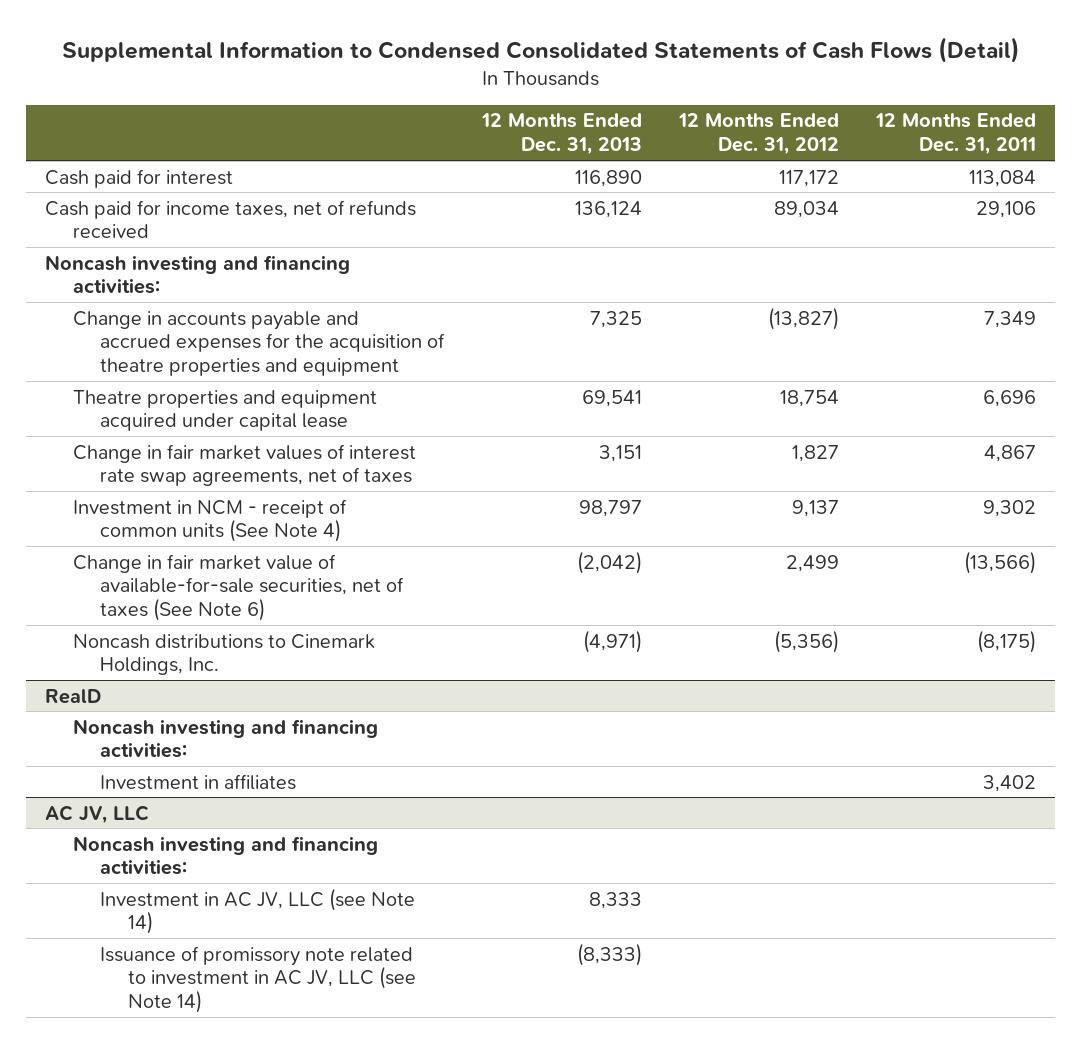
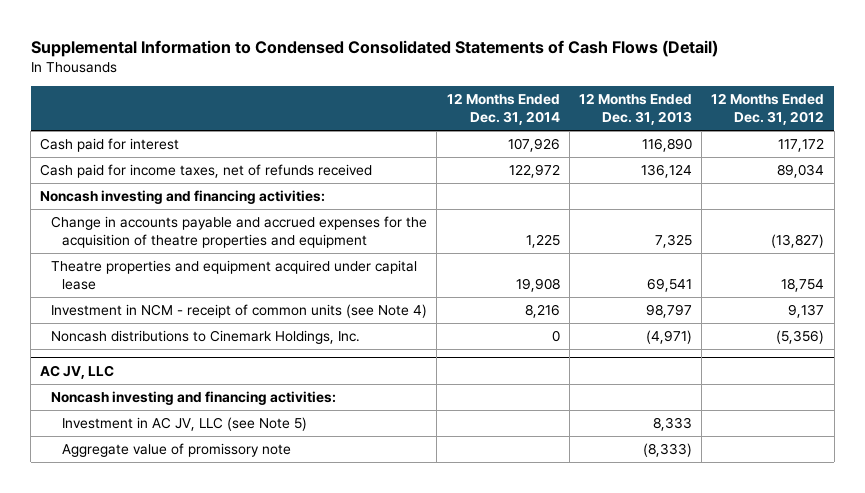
- | 12 Months Ended Dec. 31, 2013 | 12 Months Ended Dec. 31, 2012 | 12 Months Ended Dec. 31, 2011
+ | 12 Months Ended Dec. 31, 2014 | 12 Months Ended Dec. 31, 2013 | 12 Months Ended Dec. 31, 2012
- Change in fair market values of interest rate swap agreements, net of taxes | 3,151 | 1,827 | 4,867
- Investment in NCM - receipt of common units (See Note 4) | 98,797 | 9,137 | 9,302
- Change in fair market value of available-for-sale securities, net of taxes (See Note 6) | (2,042) | 2,499 | (13,566)
+ Investment in NCM - receipt of common units (see Note 4) | 8,216 | 98,797 | 9,137
- RealD
- Noncash investing and financing activities:
- Investment in affiliates | | | 3,402
@ AC JV, LLC
- Investment in AC JV, LLC (see Note 14) | 8,333 | |
- Issuance of promissory note related to investment in AC JV, LLC (see Note 14) | (8,333) | |
+ Investment in AC JV, LLC (see Note 5) | | 8,333 |
+ Aggregate value of promissory note | | (8,333) |

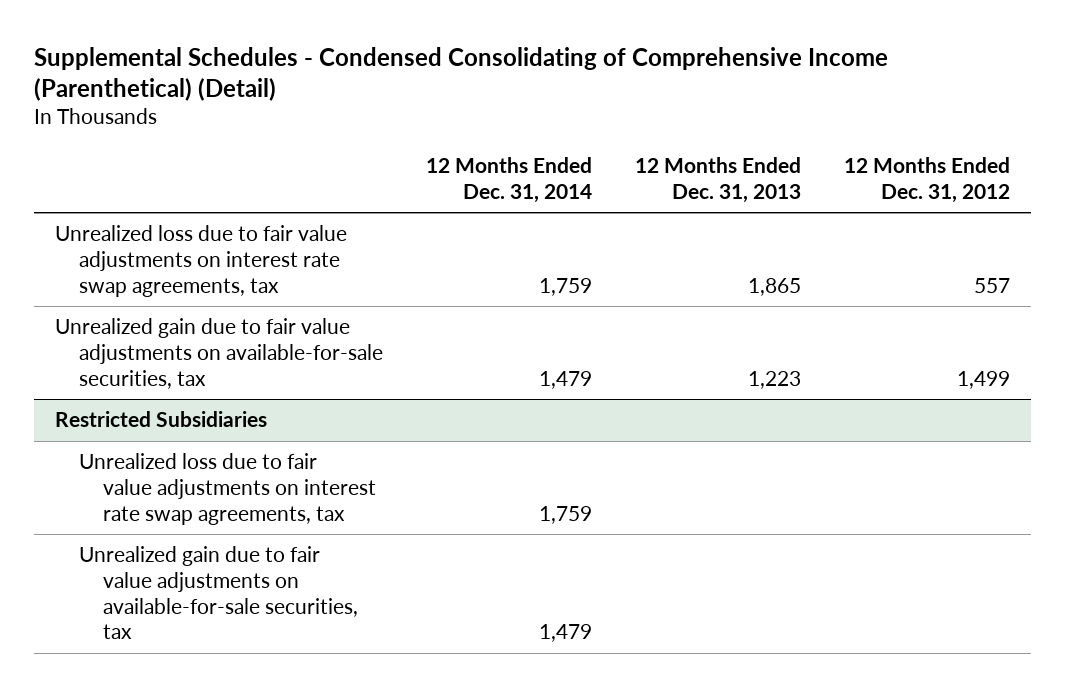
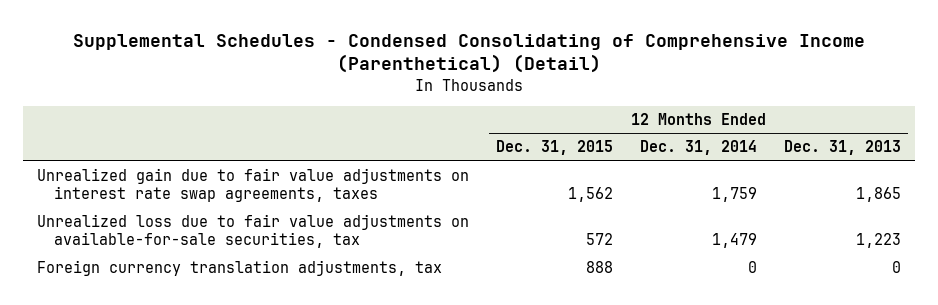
- | 12 Months Ended Dec. 31, 2014 | 12 Months Ended Dec. 31, 2013 | 12 Months Ended Dec. 31, 2012
+ | 12 Months Ended Dec. 31, 2015 | 12 Months Ended Dec. 31, 2014 | 12 Months Ended Dec. 31, 2013
- Unrealized loss due to fair value adjustments on interest rate swap agreements, tax | 1,759 | 1,865 | 557
- Unrealized gain due to fair value adjustments on available-for-sale securities, tax | 1,479 | 1,223 | 1,499
- Restricted Subsidiaries
- Unrealized loss due to fair value adjustments on interest rate swap agreements, tax | 1,759 | |
- Unrealized gain due to fair value adjustments on available-for-sale securities, tax | 1,479 | |
+ Unrealized gain due to fair value adjustments on interest rate swap agreements, taxes | 1,562 | 1,759 | 1,865
+ Unrealized loss due to fair value adjustments on available-for-sale securities, tax | 572 | 1,479 | 1,223
+ Foreign currency translation adjustments, tax | 888 | 0 | 0

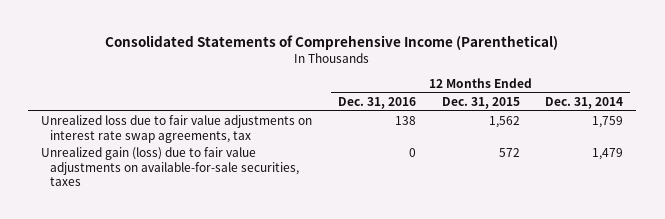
- Supplemental Schedules - Condensed Consolidating of Comprehensive Income (Parenthetical) (Detail)
+ Consolidated Statements of Comprehensive Income (Parenthetical)
- | 12 Months Ended Dec. 31, 2015 | 12 Months Ended Dec. 31, 2014 | 12 Months Ended Dec. 31, 2013
+ | 12 Months Ended Dec. 31, 2016 | 12 Months Ended Dec. 31, 2015 | 12 Months Ended Dec. 31, 2014
- Unrealized gain due to fair value adjustments on interest rate swap agreements, taxes | 1,562 | 1,759 | 1,865
- Unrealized loss due to fair value adjustments on available-for-sale securities, tax | 572 | 1,479 | 1,223
- Foreign currency translation adjustments, tax | 888 | 0 | 0
+ Unrealized loss due to fair value adjustments on interest rate swap agreements, tax | 138 | 1,562 | 1,759
+ Unrealized gain (loss) due to fair value adjustments on available-for-sale securities, taxes | 0 | 572 | 1,479

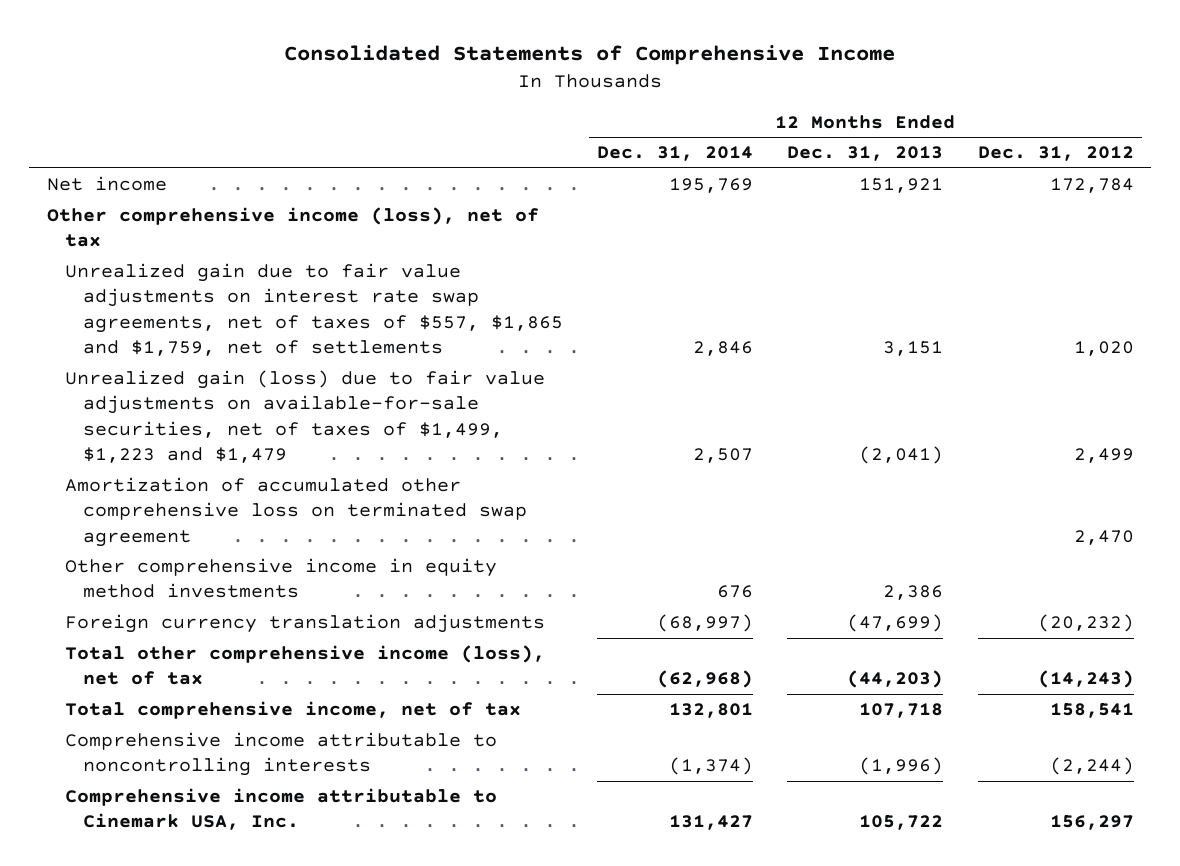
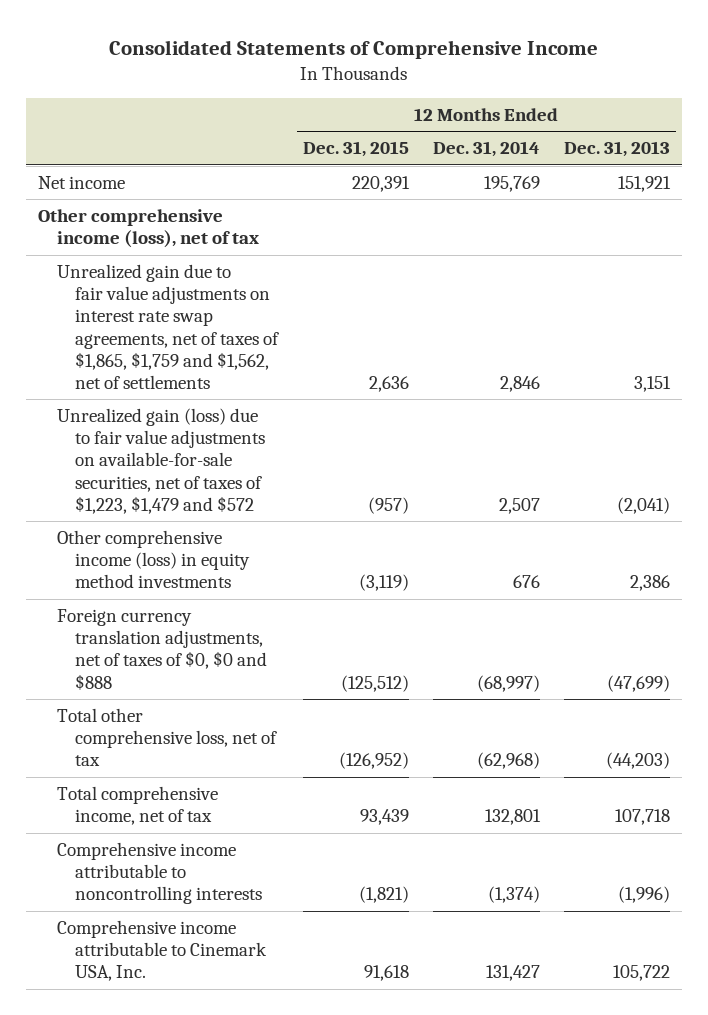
- | 12 Months Ended Dec. 31, 2014 | 12 Months Ended Dec. 31, 2013 | 12 Months Ended Dec. 31, 2012
+ | 12 Months Ended Dec. 31, 2015 | 12 Months Ended Dec. 31, 2014 | 12 Months Ended Dec. 31, 2013
- Unrealized gain due to fair value adjustments on interest rate swap agreements, net of taxes of $557, $1,865 and $1,759, net of settlements | 2,846 | 3,151 | 1,020
- Unrealized gain (loss) due to fair value adjustments on available-for-sale securities, net of taxes of $1,499, $1,223 and $1,479 | 2,507 | (2,041) | 2,499
- Amortization of accumulated other comprehensive loss on terminated swap agreement | | | 2,470
- Other comprehensive income in equity method investments | 676 | 2,386 |
- Foreign currency translation adjustments | (68,997) | (47,699) | (20,232)
- Total other comprehensive income (loss), net of tax | (62,968) | (44,203) | (14,243)
+ Unrealized gain due to fair value adjustments on interest rate swap agreements, net of taxes of $1,865, $1,759 and $1,562, net of settlements | 2,636 | 2,846 | 3,151
+ Unrealized gain (loss) due to fair value adjustments on available-for-sale securities, net of taxes of $1,223, $1,479 and $572 | (957) | 2,507 | (2,041)
+ Other comprehensive income (loss) in equity method investments | (3,119) | 676 | 2,386
+ Foreign currency translation adjustments, net of taxes of $0, $0 and $888 | (125,512) | (68,997) | (47,699)
+ Total other comprehensive loss, net of tax | (126,952) | (62,968) | (44,203)

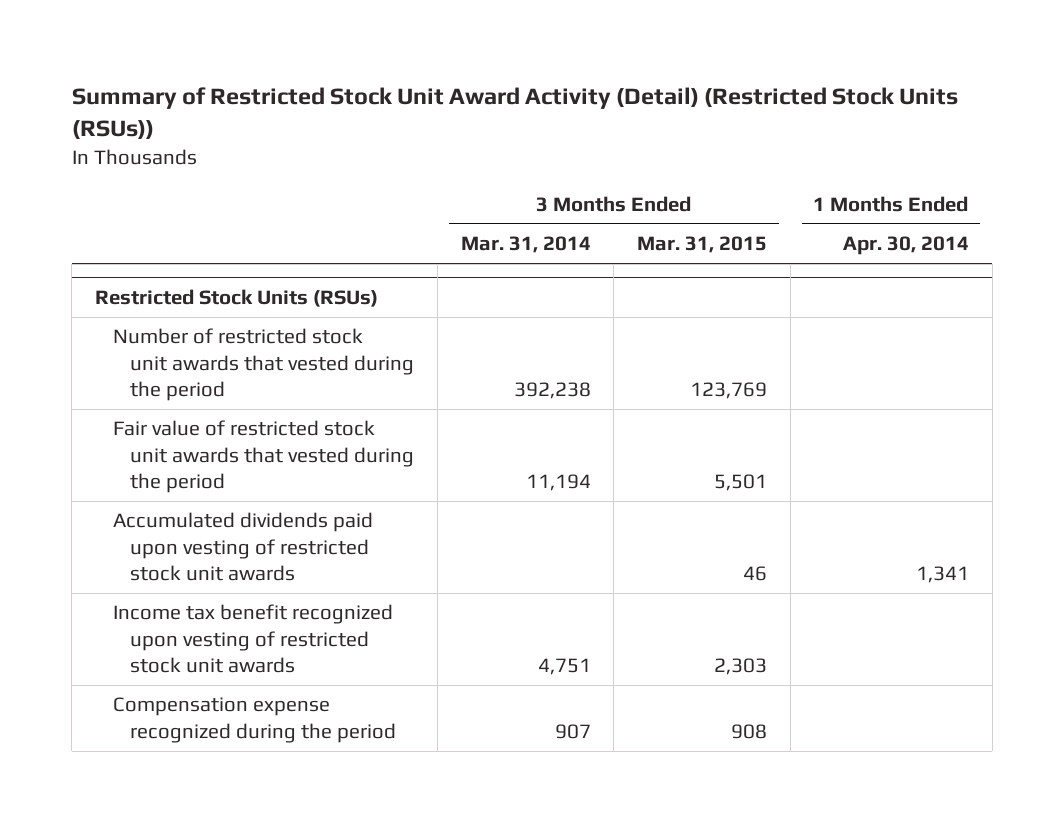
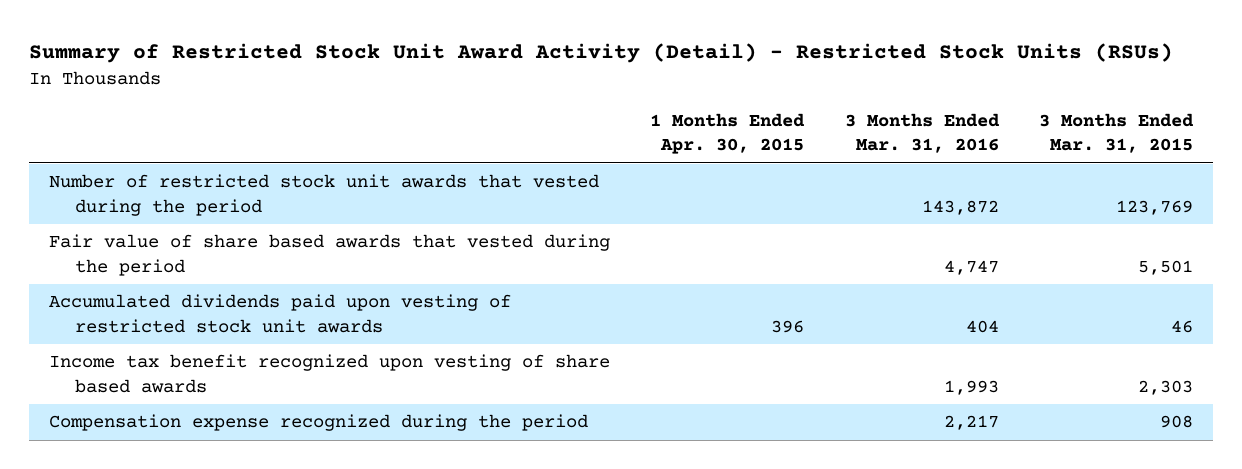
- Summary of Restricted Stock Unit Award Activity (Detail) (Restricted Stock Units (RSUs))
+ Summary of Restricted Stock Unit Award Activity (Detail) - Restricted Stock Units (RSUs)
- | 3 Months Ended Mar. 31, 2014 | 3 Months Ended Mar. 31, 2015 | 1 Months Ended Apr. 30, 2014
+ | 1 Months Ended Apr. 30, 2015 | 3 Months Ended Mar. 31, 2016 | 3 Months Ended Mar. 31, 2015
- Restricted Stock Units (RSUs)
- Fair value of restricted stock unit awards that vested during the period | 11,194 | 5,501 |
+ Fair value of share based awards that vested during the period | | 4,747 | 5,501
- Income tax benefit recognized upon vesting of restricted stock unit awards | 4,751 | 2,303 |
+ Income tax benefit recognized upon vesting of share based awards | | 1,993 | 2,303

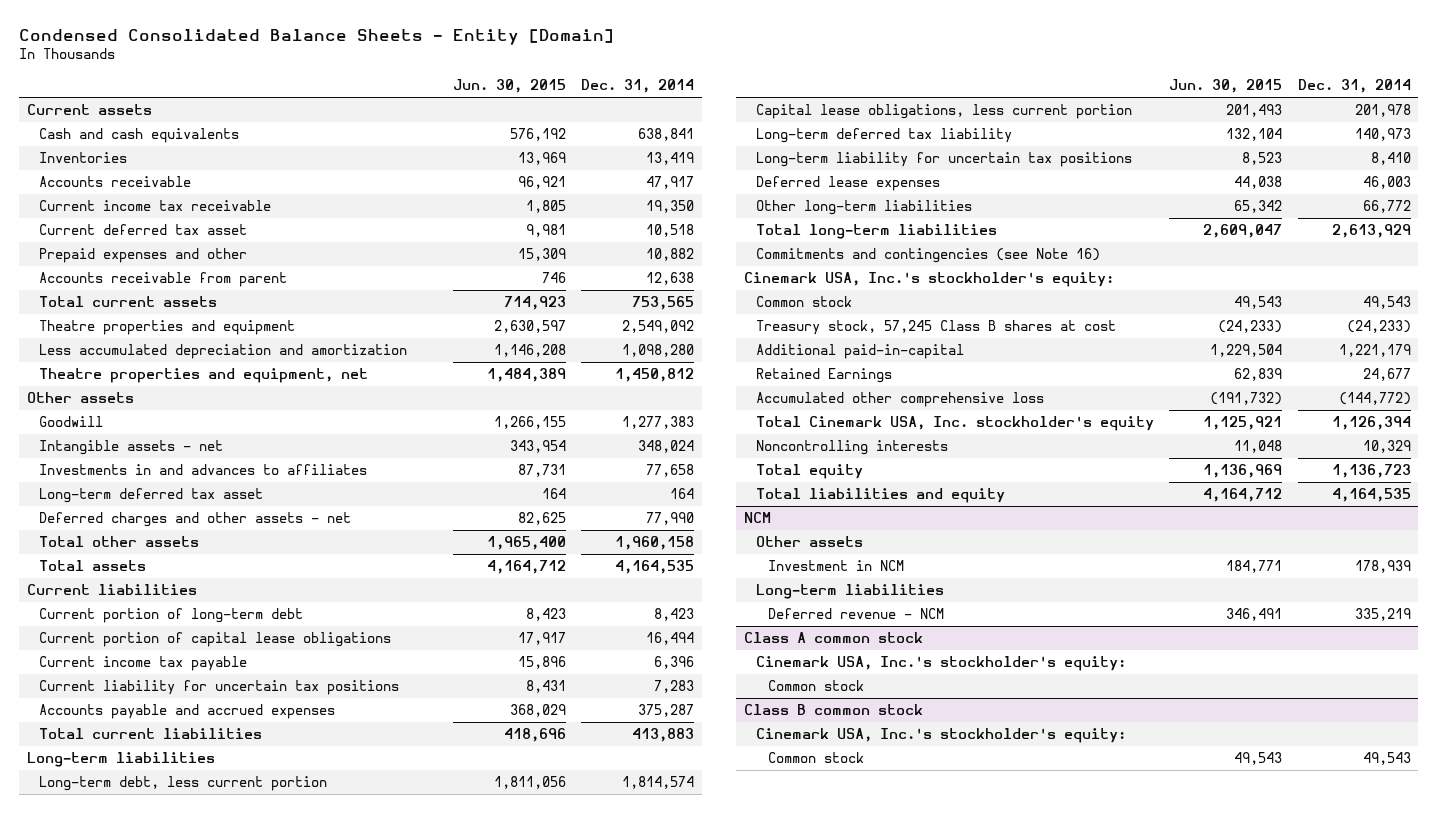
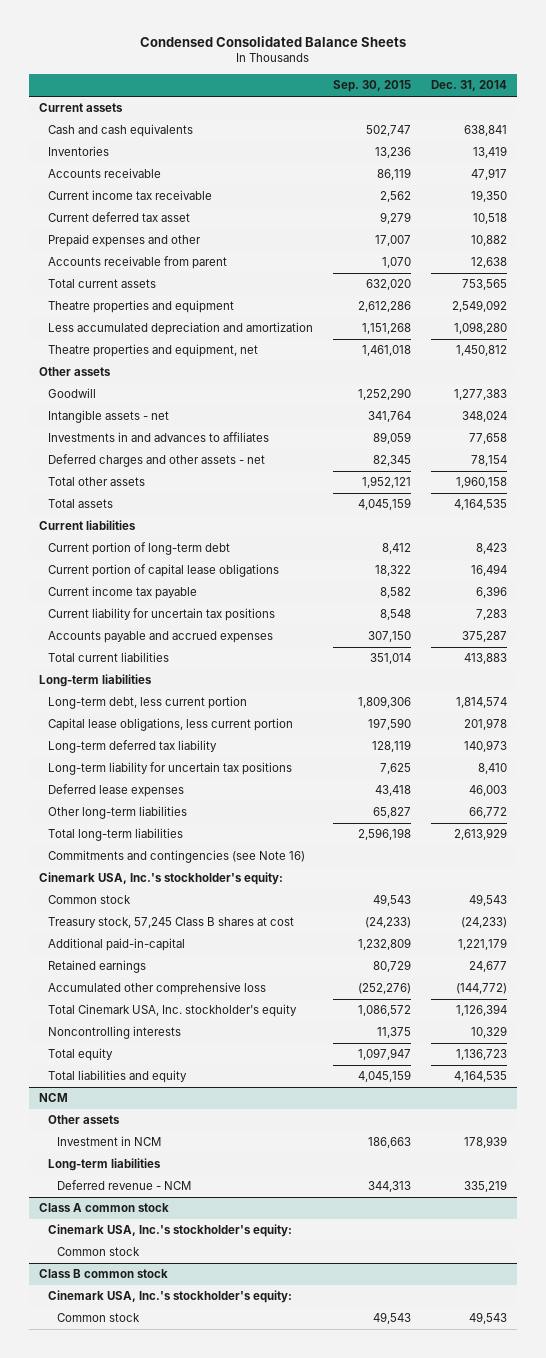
- Condensed Consolidated Balance Sheets - Entity [Domain]
+ Condensed Consolidated Balance Sheets
- | Jun. 30, 2015 | Dec. 31, 2014
+ | Sep. 30, 2015 | Dec. 31, 2014
- Long-term deferred tax asset | 164 | 164
- Deferred charges and other assets - net | 82,625 | 77,990
+ Deferred charges and other assets - net | 82,345 | 78,154
- Retained Earnings | 62,839 | 24,677
+ Retained earnings | 80,729 | 24,677

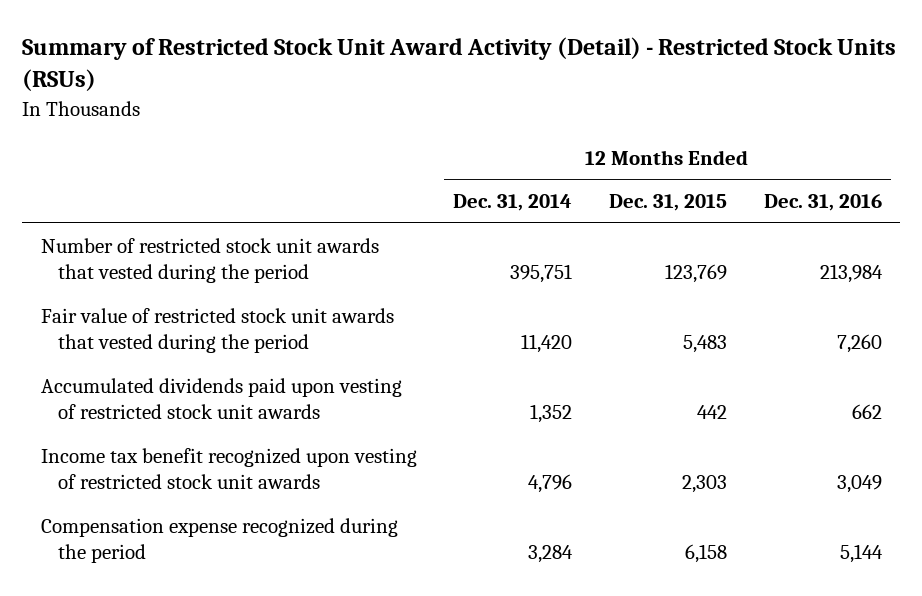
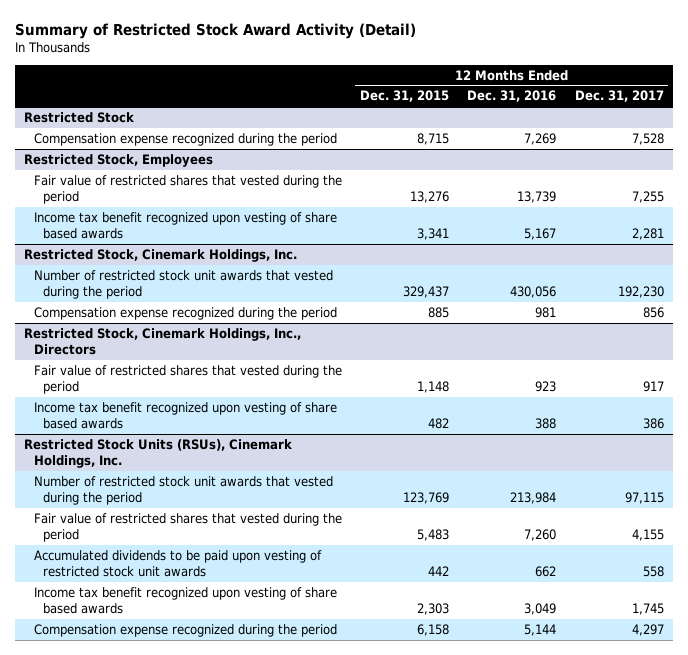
- Summary of Restricted Stock Unit Award Activity (Detail) - Restricted Stock Units (RSUs)
+ Summary of Restricted Stock Award Activity (Detail)
- | 12 Months Ended Dec. 31, 2014 | 12 Months Ended Dec. 31, 2015 | 12 Months Ended Dec. 31, 2016
+ | 12 Months Ended Dec. 31, 2015 | 12 Months Ended Dec. 31, 2016 | 12 Months Ended Dec. 31, 2017
+ Restricted Stock
+ Compensation expense recognized during the period | 8,715 | 7,269 | 7,528
+ Restricted Stock, Employees
+ Fair value of restricted shares that vested during the period | 13,276 | 13,739 | 7,255
+ Income tax benefit recognized upon vesting of share based awards | 3,341 | 5,167 | 2,281
+ Restricted Stock, Cinemark Holdings, Inc.
+ Number of restricted stock unit awards that vested during the period | 329,437 | 430,056 | 192,230
+ Compensation expense recognized during the period | 885 | 981 | 856
+ Restricted Stock, Cinemark Holdings, Inc., Directors
+ Fair value of restricted shares that vested during the period | 1,148 | 923 | 917
+ Income tax benefit recognized upon vesting of share based awards | 482 | 388 | 386
+ Restricted Stock Units (RSUs), Cinemark Holdings, Inc.
- Fair value of restricted stock unit awards that vested during the period | 11,420 | 5,483 | 7,260
- Accumulated dividends paid upon vesting of restricted stock unit awards | 1,352 | 442 | 662
- Income tax benefit recognized upon vesting of restricted stock unit awards | 4,796 | 2,303 | 3,049
+ Fair value of restricted shares that vested during the period | 5,483 | 7,260 | 4,155
+ Accumulated dividends to be paid upon vesting of restricted stock unit awards | 442 | 662 | 558
+ Income tax benefit recognized upon vesting of share based awards | 2,303 | 3,049 | 1,745

